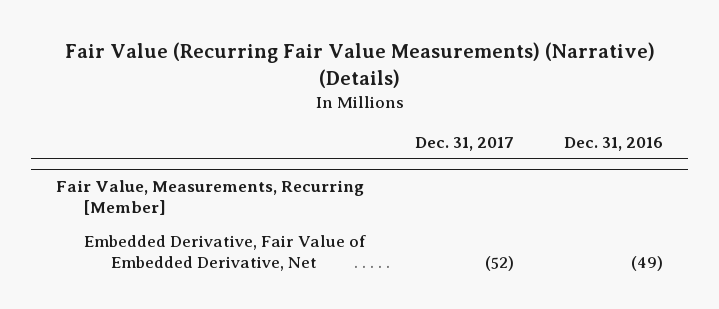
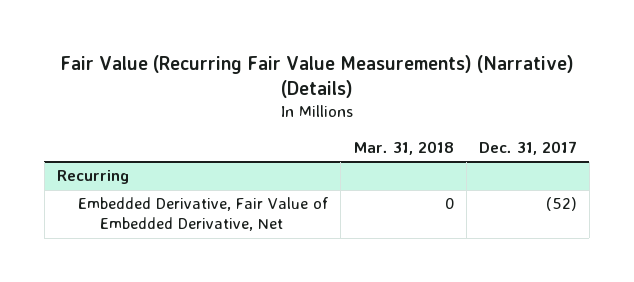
- | Dec. 31, 2017 | Dec. 31, 2016
+ | Mar. 31, 2018 | Dec. 31, 2017
- Fair Value, Measurements, Recurring [Member]
+ Recurring

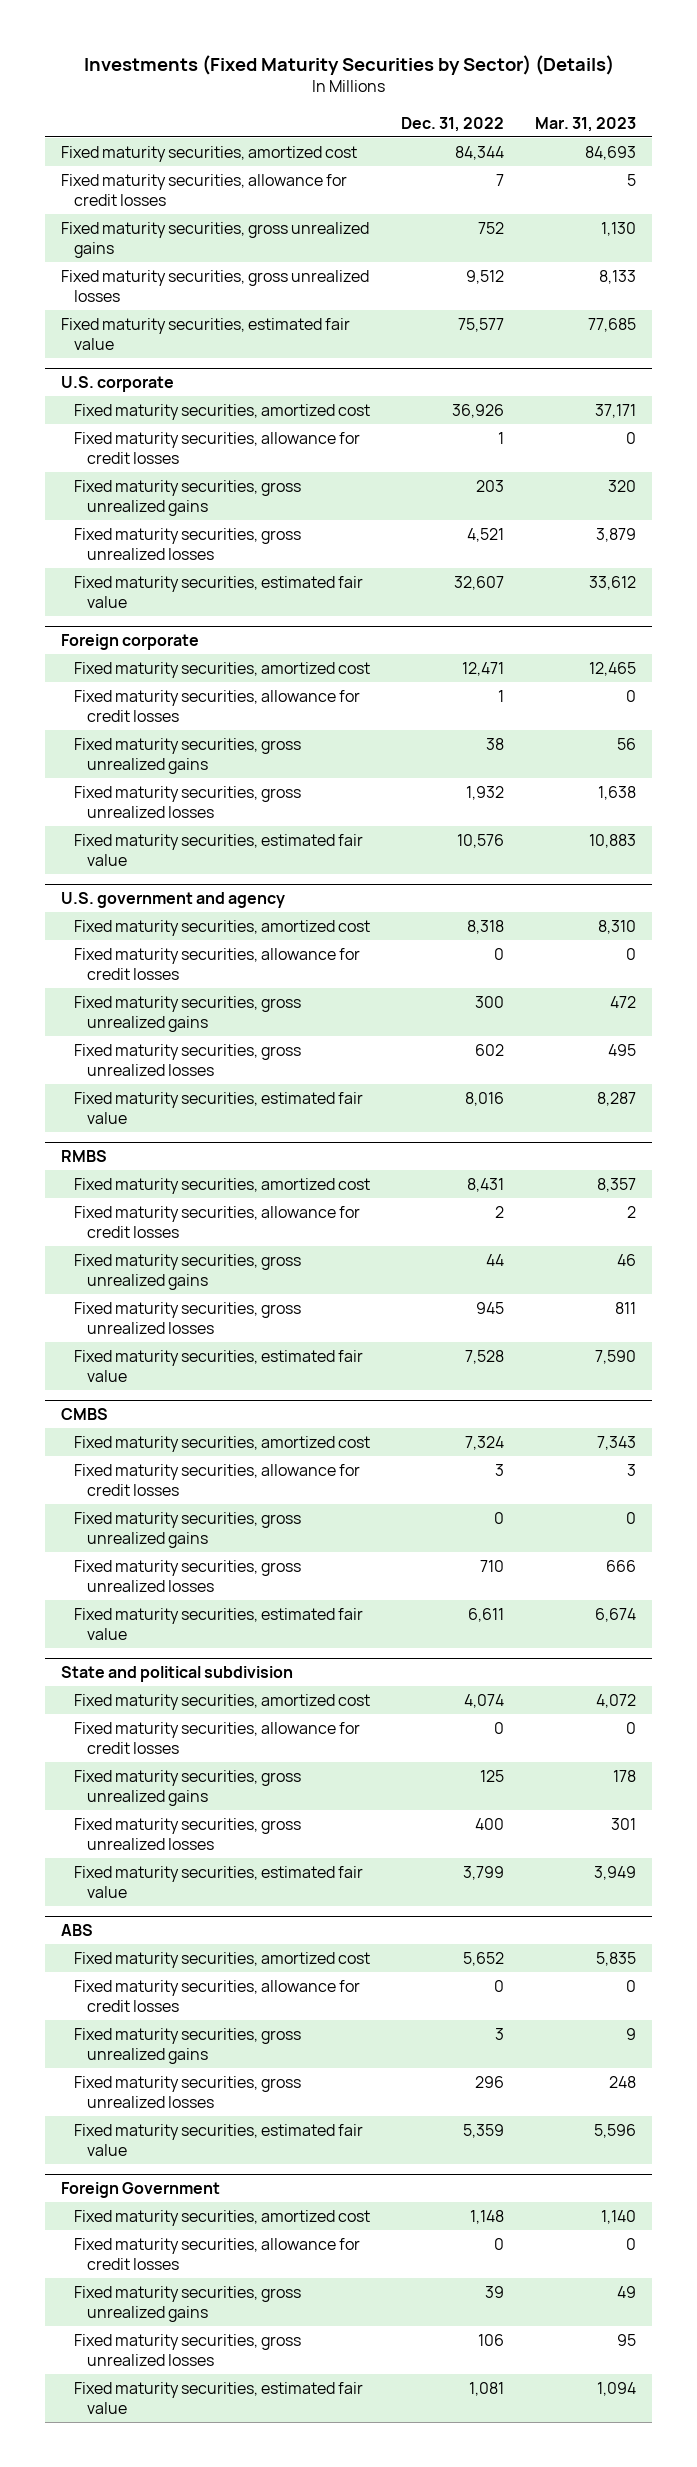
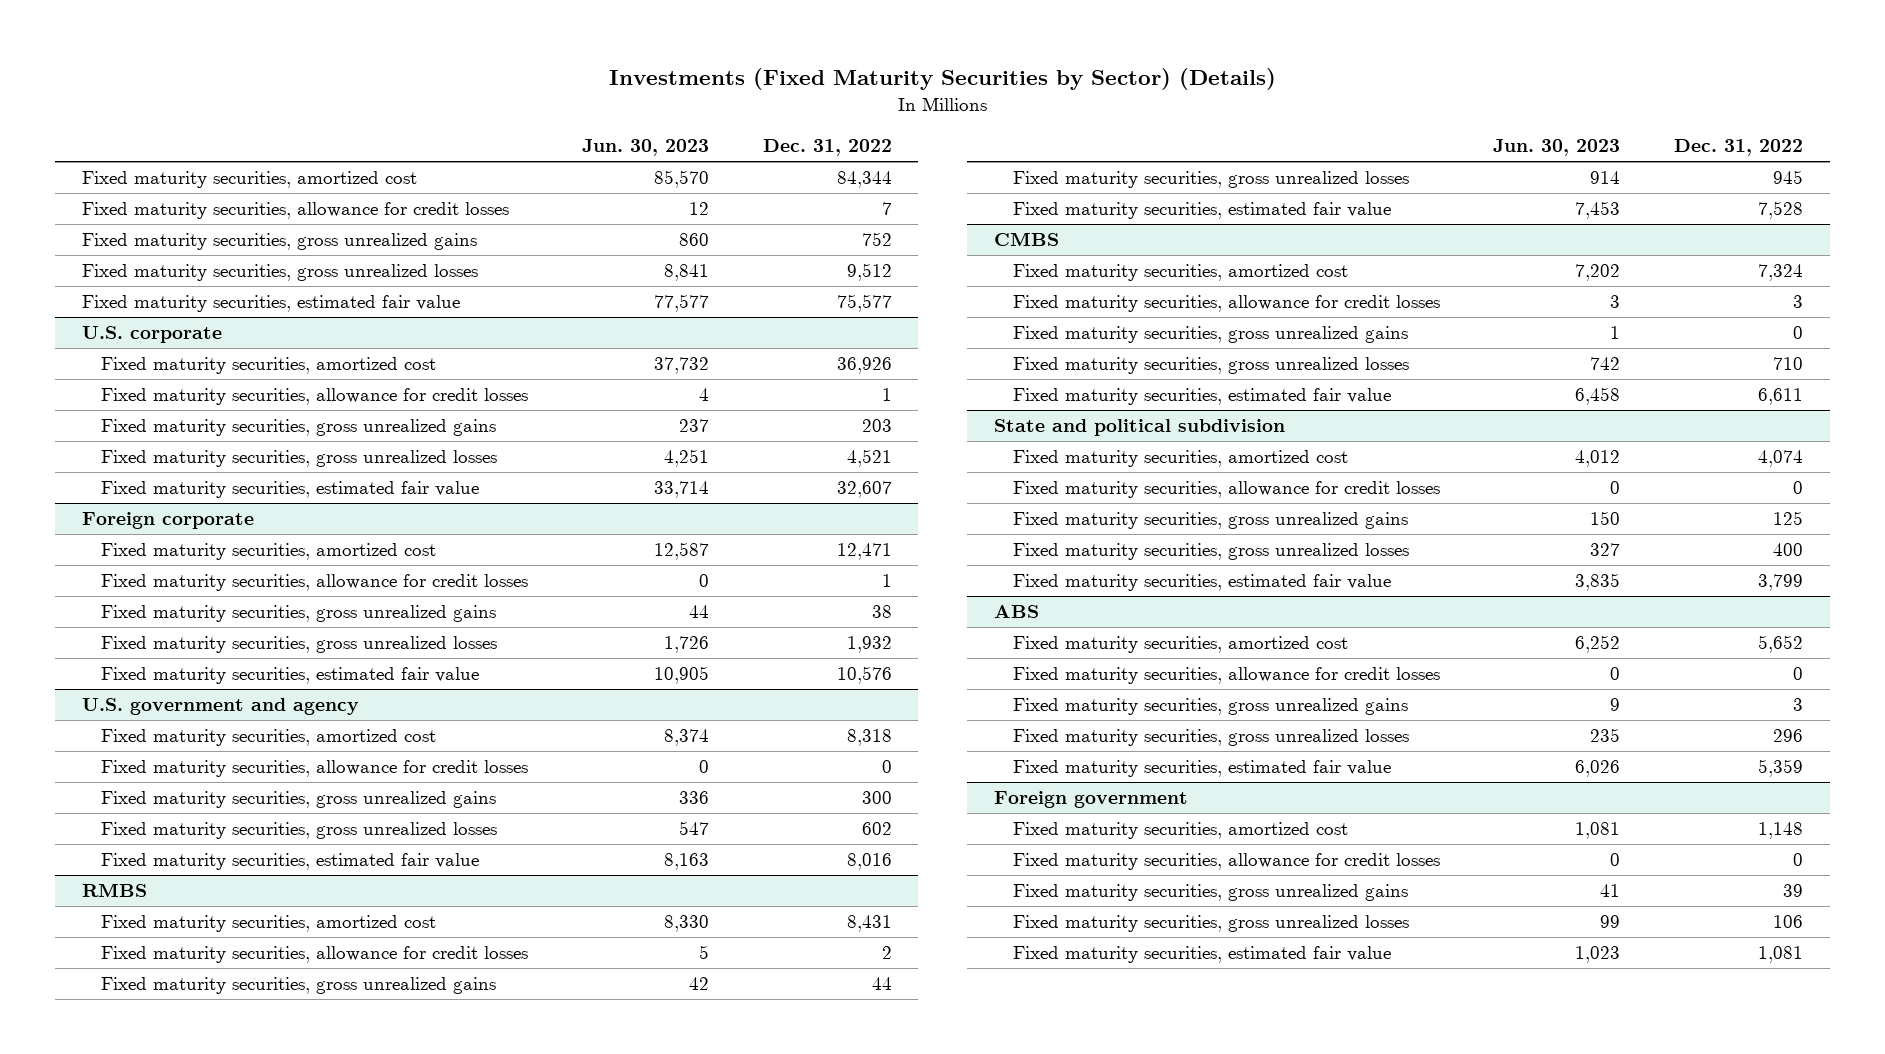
- | Dec. 31, 2022 | Mar. 31, 2023
+ | Jun. 30, 2023 | Dec. 31, 2022
- Foreign Government
+ Foreign government

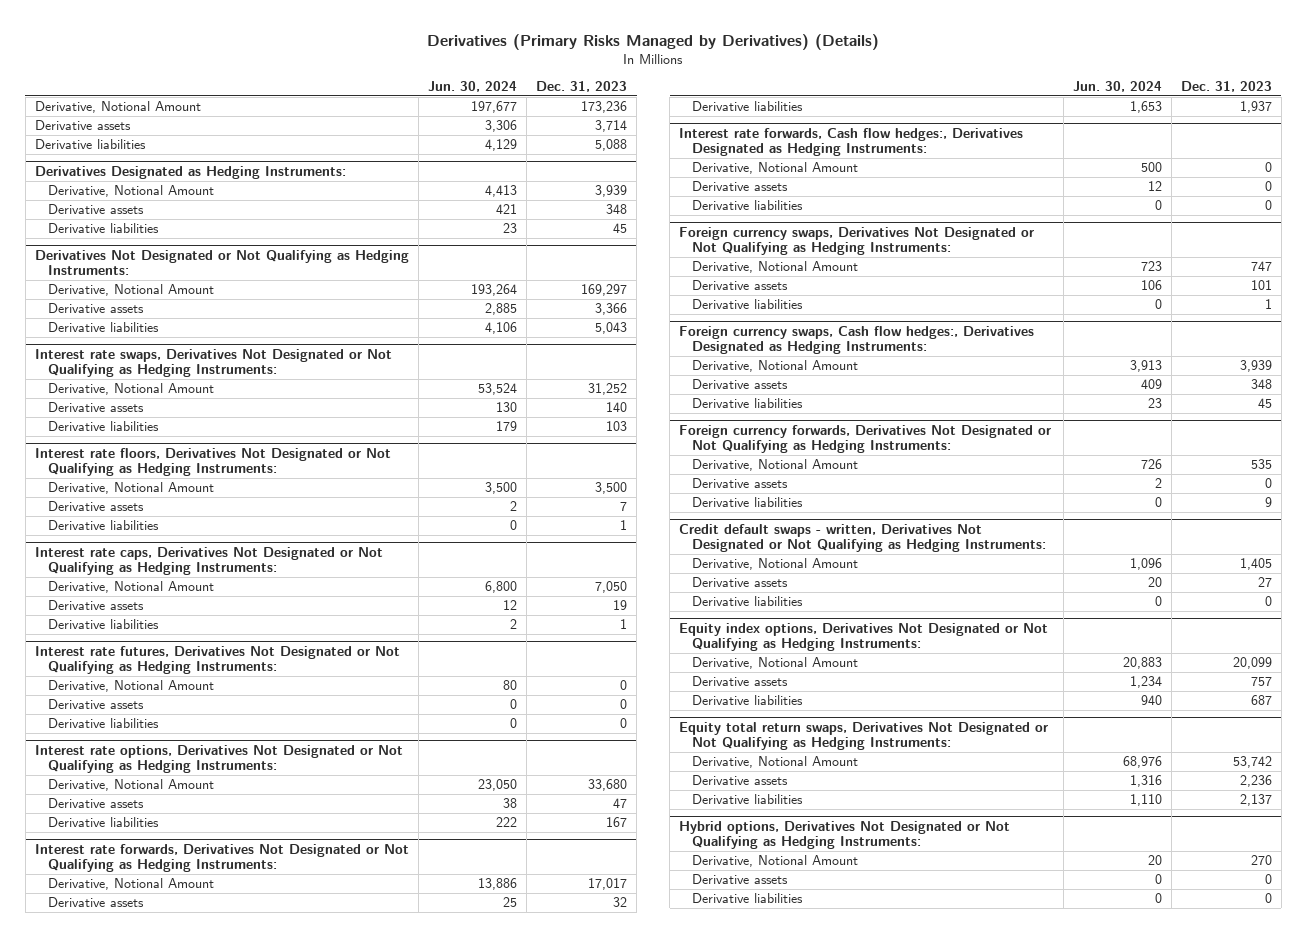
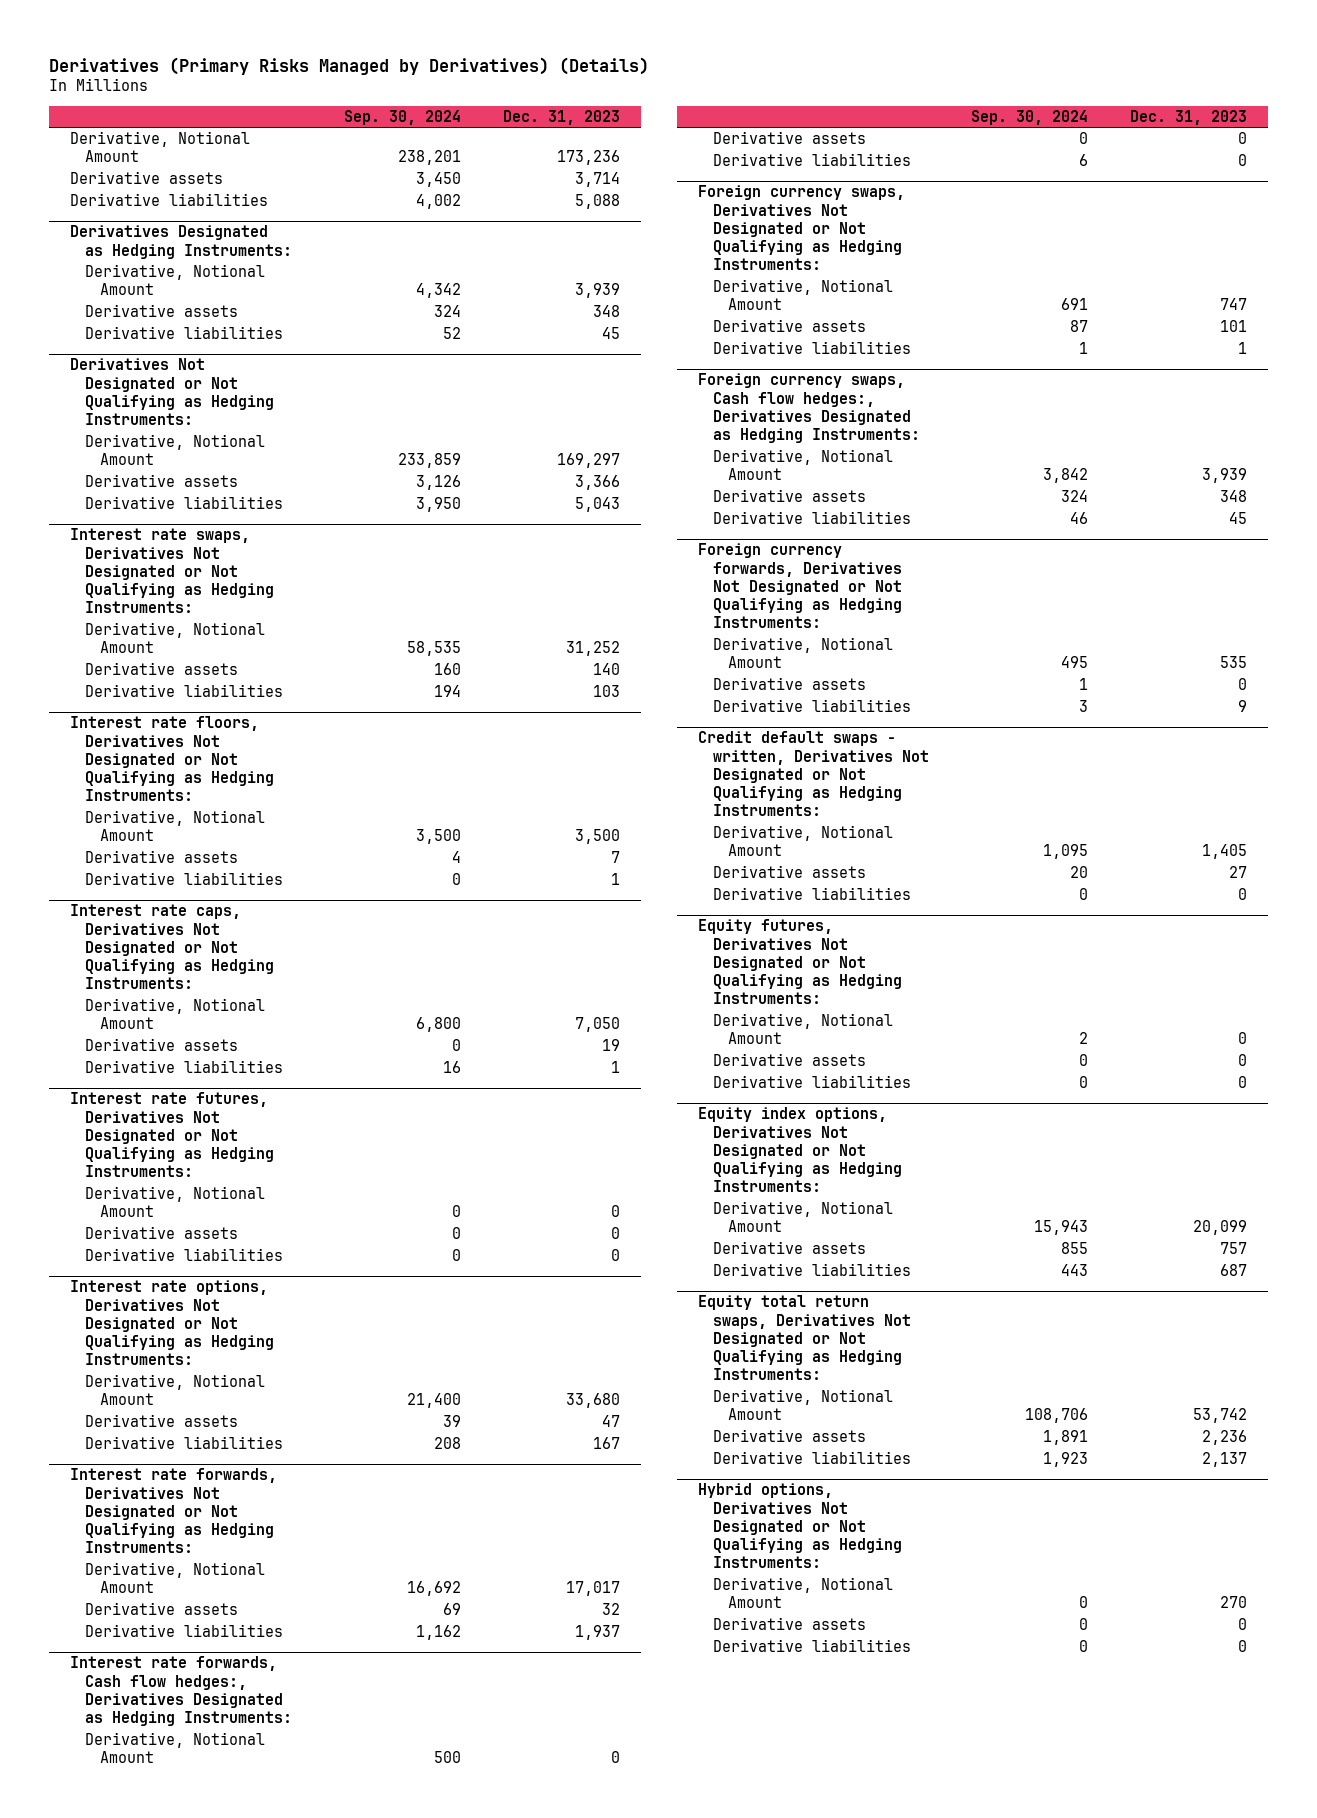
- | Jun. 30, 2024 | Dec. 31, 2023
+ | Sep. 30, 2024 | Dec. 31, 2023
+ Equity futures, Derivatives Not Designated or Not Qualifying as Hedging Instruments:
+ Derivative, Notional Amount | 2 | 0
+ Derivative assets | 0 | 0
+ Derivative liabilities | 0 | 0

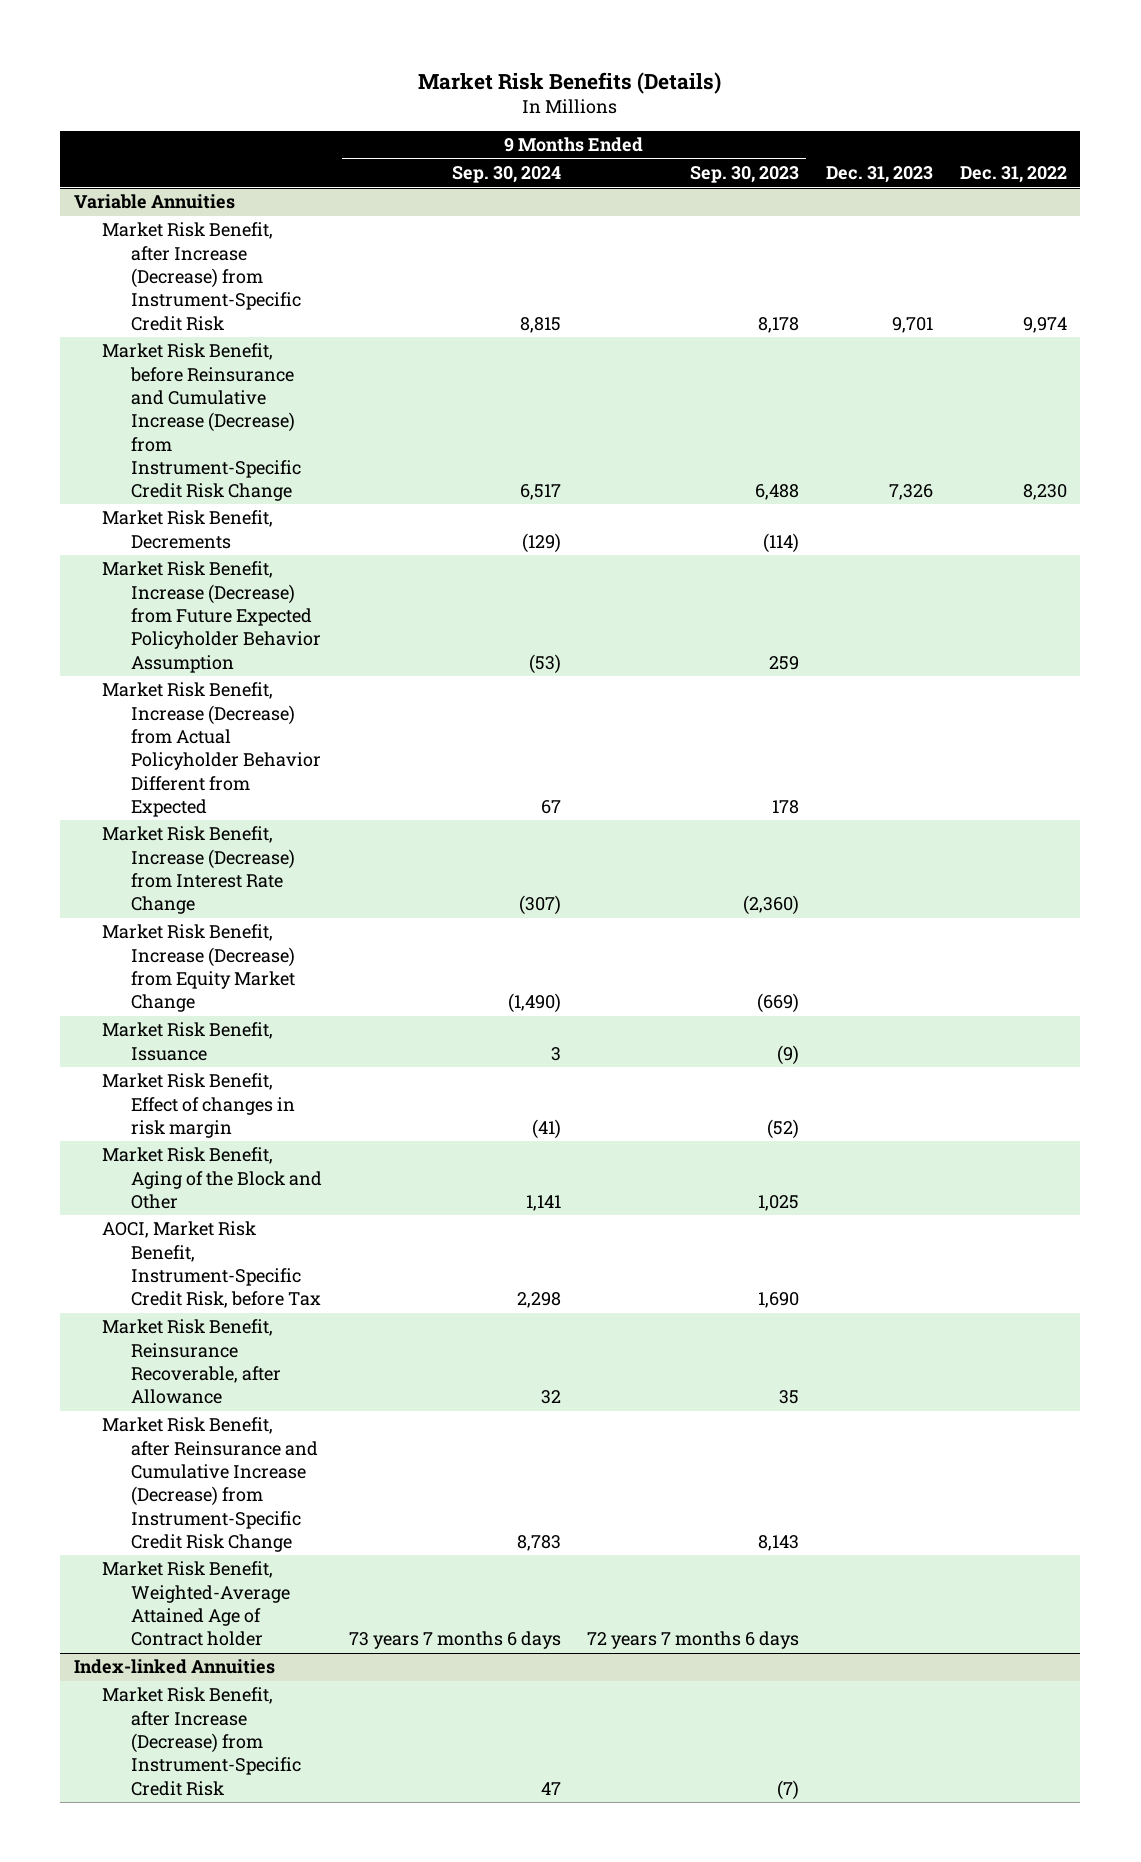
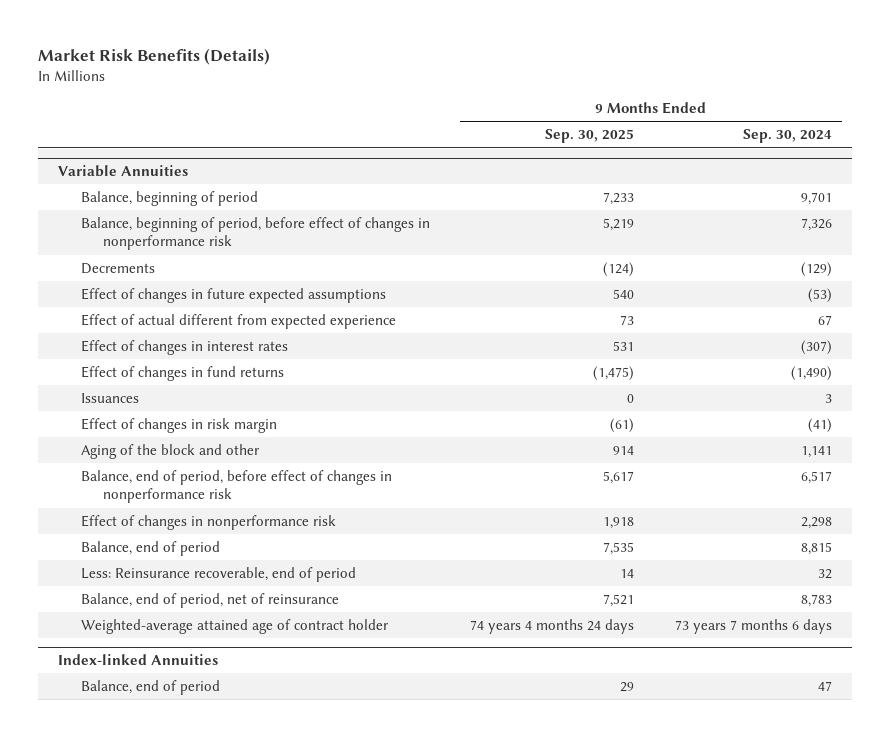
- | 9 Months Ended Sep. 30, 2024 | 9 Months Ended Sep. 30, 2023 | Dec. 31, 2023 | Dec. 31, 2022
+ | 9 Months Ended Sep. 30, 2025 | 9 Months Ended Sep. 30, 2024
@ Variable Annuities
- Market Risk Benefit, after Increase (Decrease) from Instrument-Specific Credit Risk | 8,815 | 8,178 | 9,701 | 9,974
- Market Risk Benefit, before Reinsurance and Cumulative Increase (Decrease) from Instrument-Specific Credit Risk Change | 6,517 | 6,488 | 7,326 | 8,230
- Market Risk Benefit, Decrements | (129) | (114) | |
- Market Risk Benefit, Increase (Decrease) from Future Expected Policyholder Behavior Assumption | (53) | 259 | |
- Market Risk Benefit, Increase (Decrease) from Actual Policyholder Behavior Different from Expected | 67 | 178 | |
- Market Risk Benefit, Increase (Decrease) from Interest Rate Change | (307) | (2,360) | |
- Market Risk Benefit, Increase (Decrease) from Equity Market Change | (1,490) | (669) | |
- Market Risk Benefit, Issuance | 3 | (9) | |
- Market Risk Benefit, Effect of changes in risk margin | (41) | (52) | |
- Market Risk Benefit, Aging of the Block and Other | 1,141 | 1,025 | |
- AOCI, Market Risk Benefit, Instrument-Specific Credit Risk, before Tax | 2,298 | 1,690 | |
- Market Risk Benefit, Reinsurance Recoverable, after Allowance | 32 | 35 | |
- Market Risk Benefit, after Reinsurance and Cumulative Increase (Decrease) from Instrument-Specific Credit Risk Change | 8,783 | 8,143 | |
- Market Risk Benefit, Weighted-Average Attained Age of Contract holder | 73 years 7 months 6 days | 72 years 7 months 6 days | |
+ Balance, beginning of period | 7,233 | 9,701
+ Balance, beginning of period, before effect of changes in nonperformance risk | 5,219 | 7,326
+ Decrements | (124) | (129)
+ Effect of changes in future expected assumptions | 540 | (53)
+ Effect of actual different from expected experience | 73 | 67
+ Effect of changes in interest rates | 531 | (307)
+ Effect of changes in fund returns | (1,475) | (1,490)
+ Issuances | 0 | 3
+ Effect of changes in risk margin | (61) | (41)
+ Aging of the block and other | 914 | 1,141
+ Balance, end of period, before effect of changes in nonperformance risk | 5,617 | 6,517
+ Effect of changes in nonperformance risk | 1,918 | 2,298
+ Balance, end of period | 7,535 | 8,815
+ Less: Reinsurance recoverable, end of period | 14 | 32
+ Balance, end of period, net of reinsurance | 7,521 | 8,783
+ Weighted-average attained age of contract holder | 74 years 4 months 24 days | 73 years 7 months 6 days
@ Index-linked Annuities
- Market Risk Benefit, after Increase (Decrease) from Instrument-Specific Credit Risk | 47 | (7) | |
+ Balance, end of period | 29 | 47

